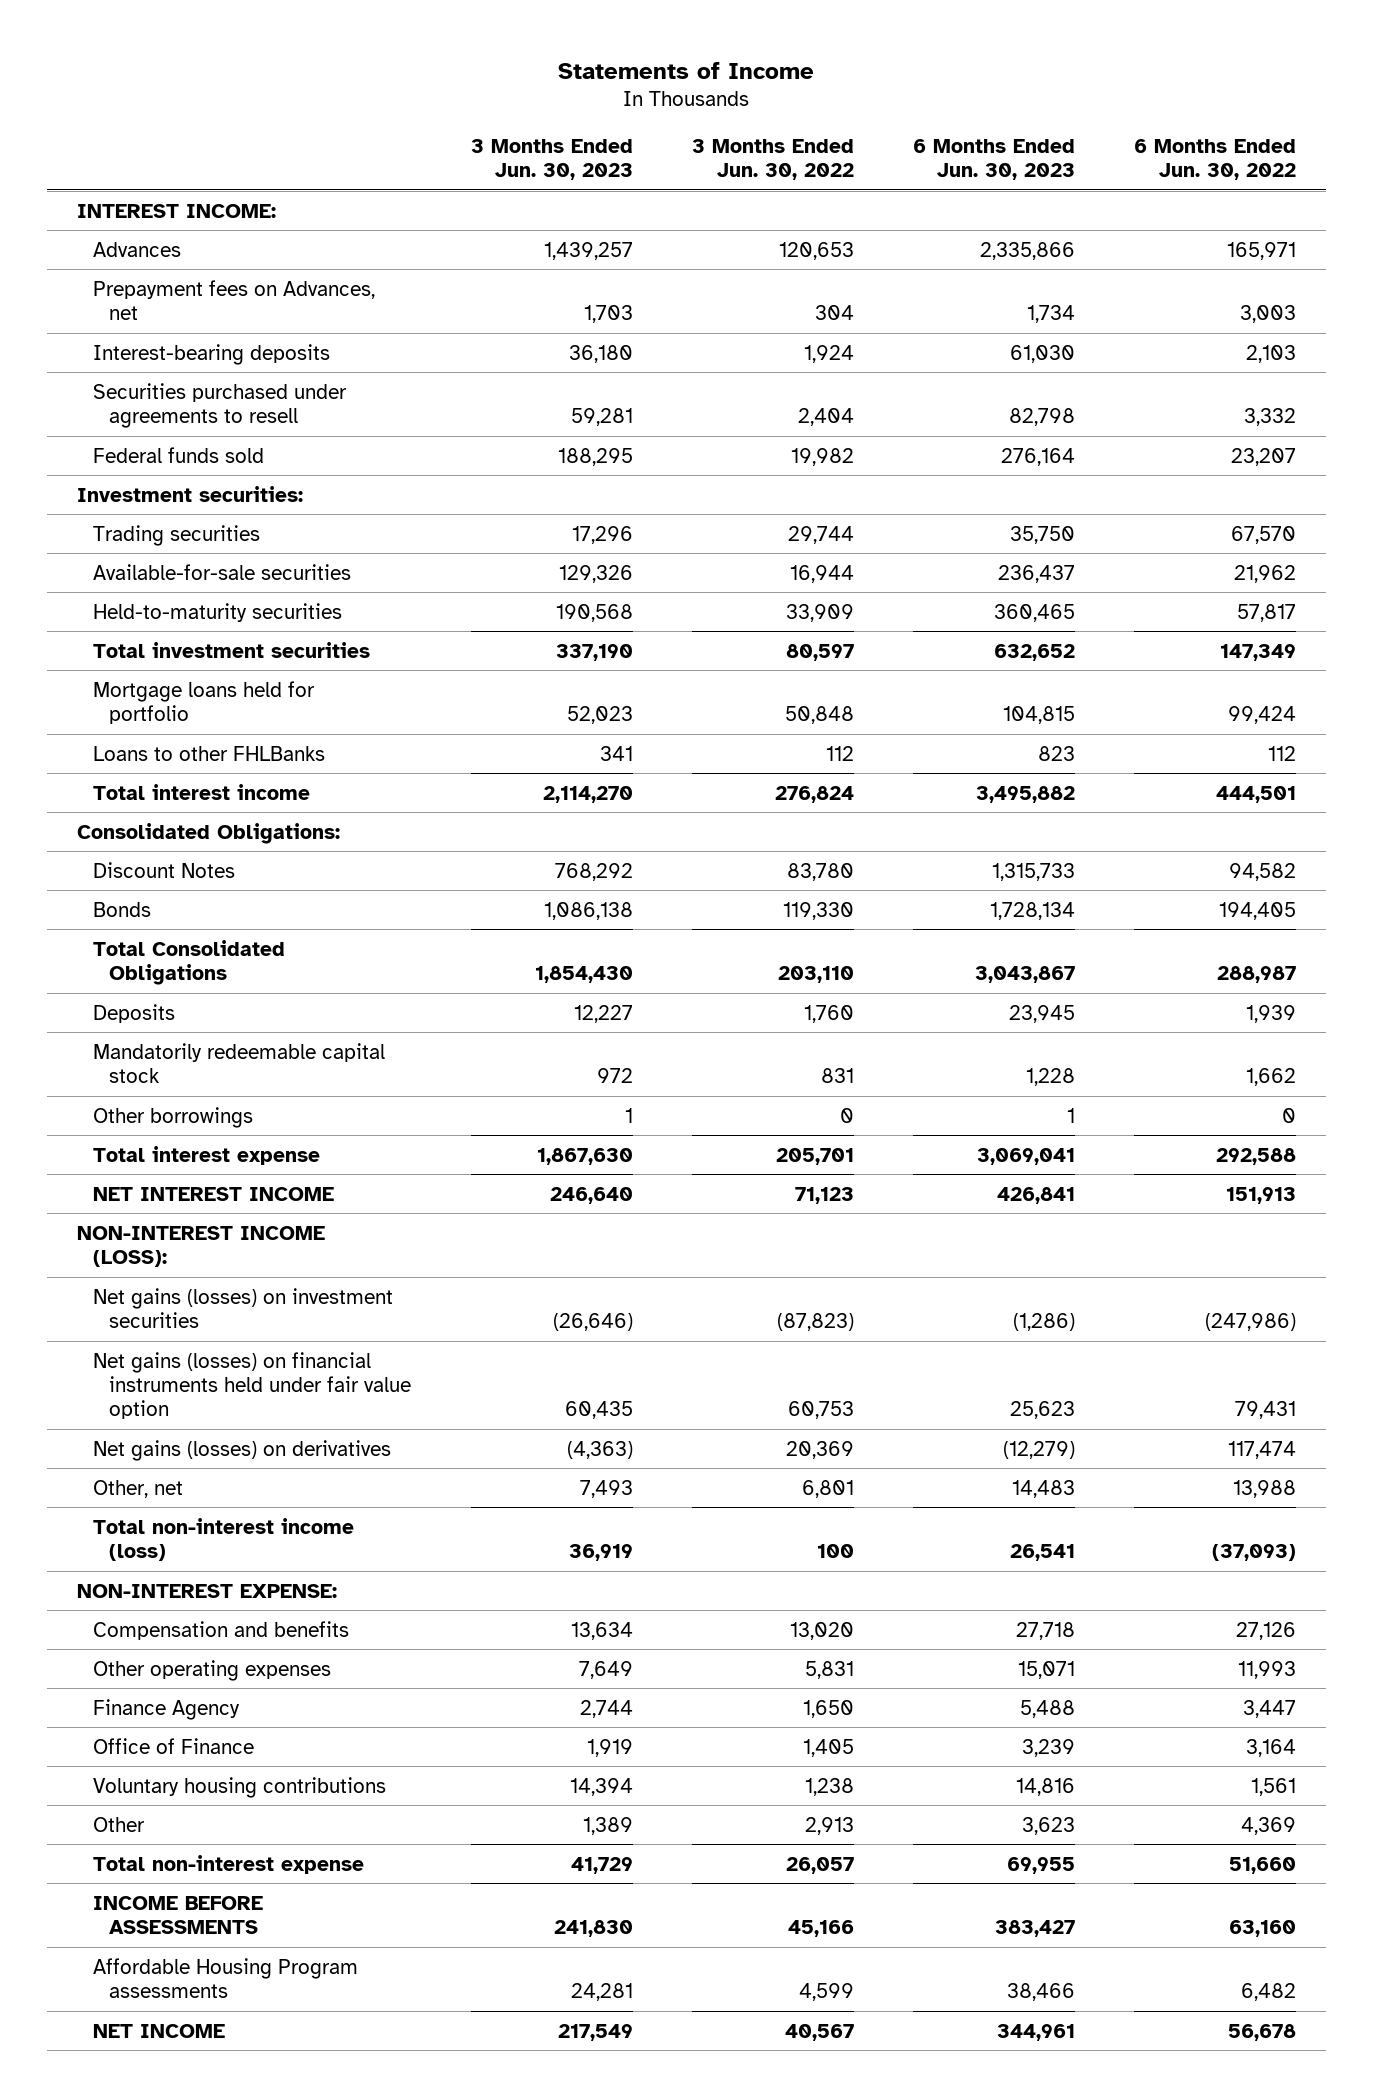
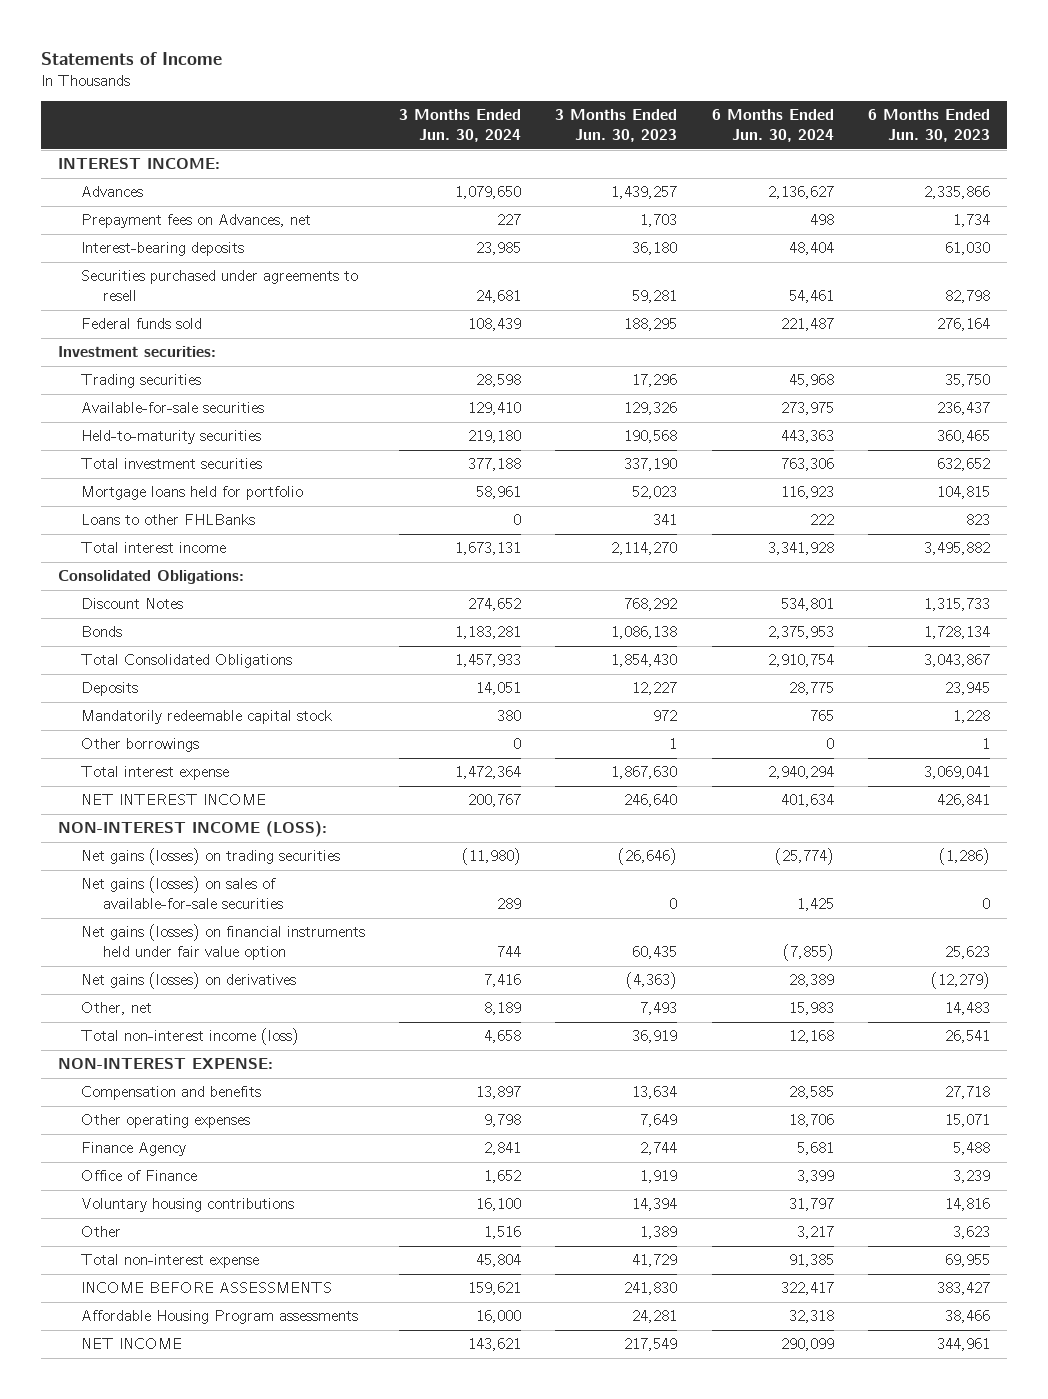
- | 3 Months Ended Jun. 30, 2023 | 3 Months Ended Jun. 30, 2022 | 6 Months Ended Jun. 30, 2023 | 6 Months Ended Jun. 30, 2022
+ | 3 Months Ended Jun. 30, 2024 | 3 Months Ended Jun. 30, 2023 | 6 Months Ended Jun. 30, 2024 | 6 Months Ended Jun. 30, 2023
- Net gains (losses) on investment securities | (26,646) | (87,823) | (1,286) | (247,986)
+ Net gains (losses) on trading securities | (11,980) | (26,646) | (25,774) | (1,286)
+ Net gains (losses) on sales of available-for-sale securities | 289 | 0 | 1,425 | 0

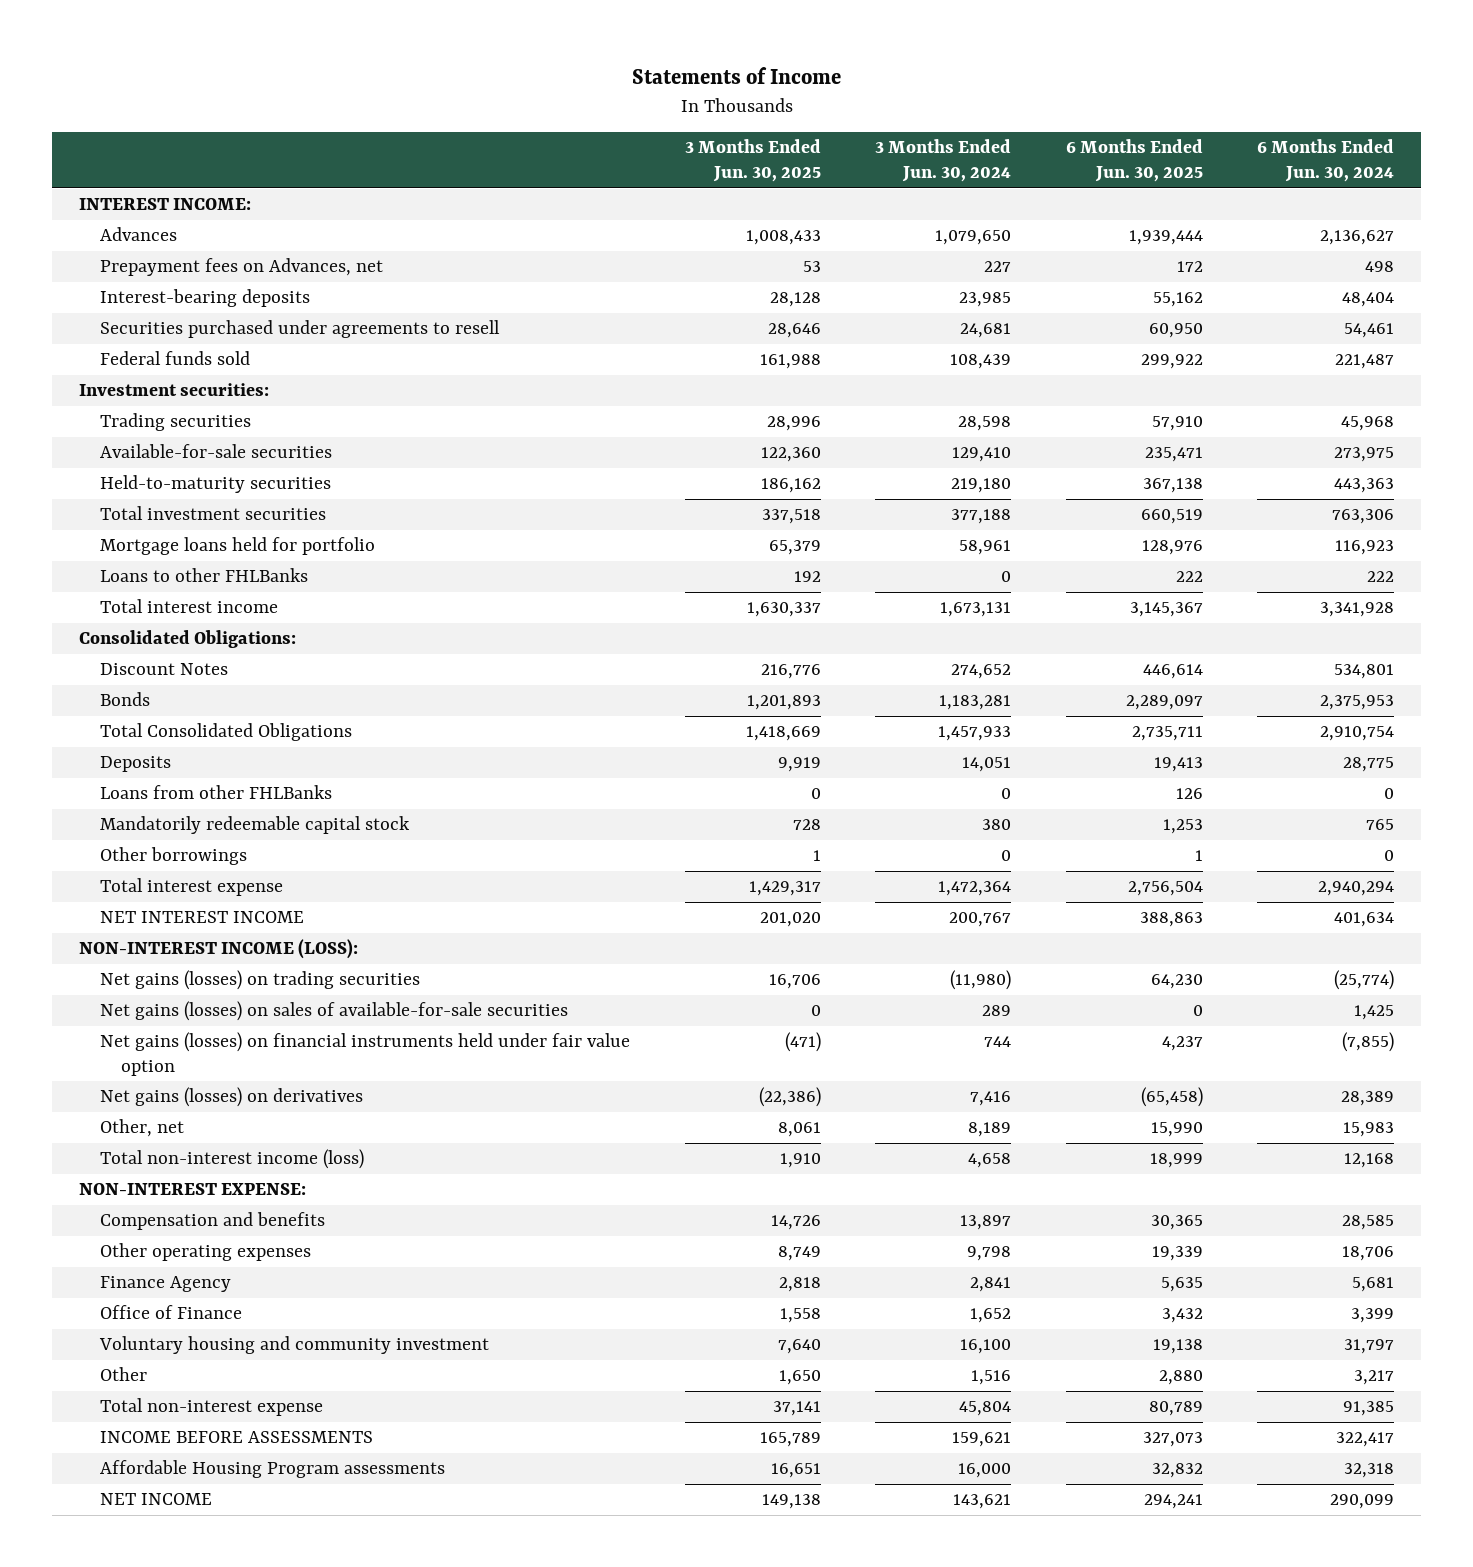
- | 3 Months Ended Jun. 30, 2024 | 3 Months Ended Jun. 30, 2023 | 6 Months Ended Jun. 30, 2024 | 6 Months Ended Jun. 30, 2023
+ | 3 Months Ended Jun. 30, 2025 | 3 Months Ended Jun. 30, 2024 | 6 Months Ended Jun. 30, 2025 | 6 Months Ended Jun. 30, 2024
+ Loans from other FHLBanks | 0 | 0 | 126 | 0
- Voluntary housing contributions | 16,100 | 14,394 | 31,797 | 14,816
+ Voluntary housing and community investment | 7,640 | 16,100 | 19,138 | 31,797

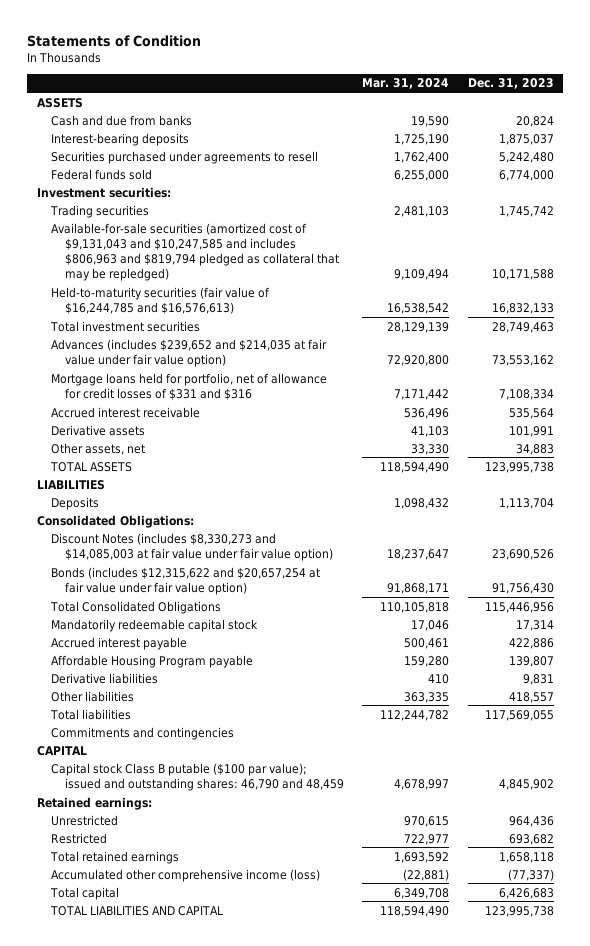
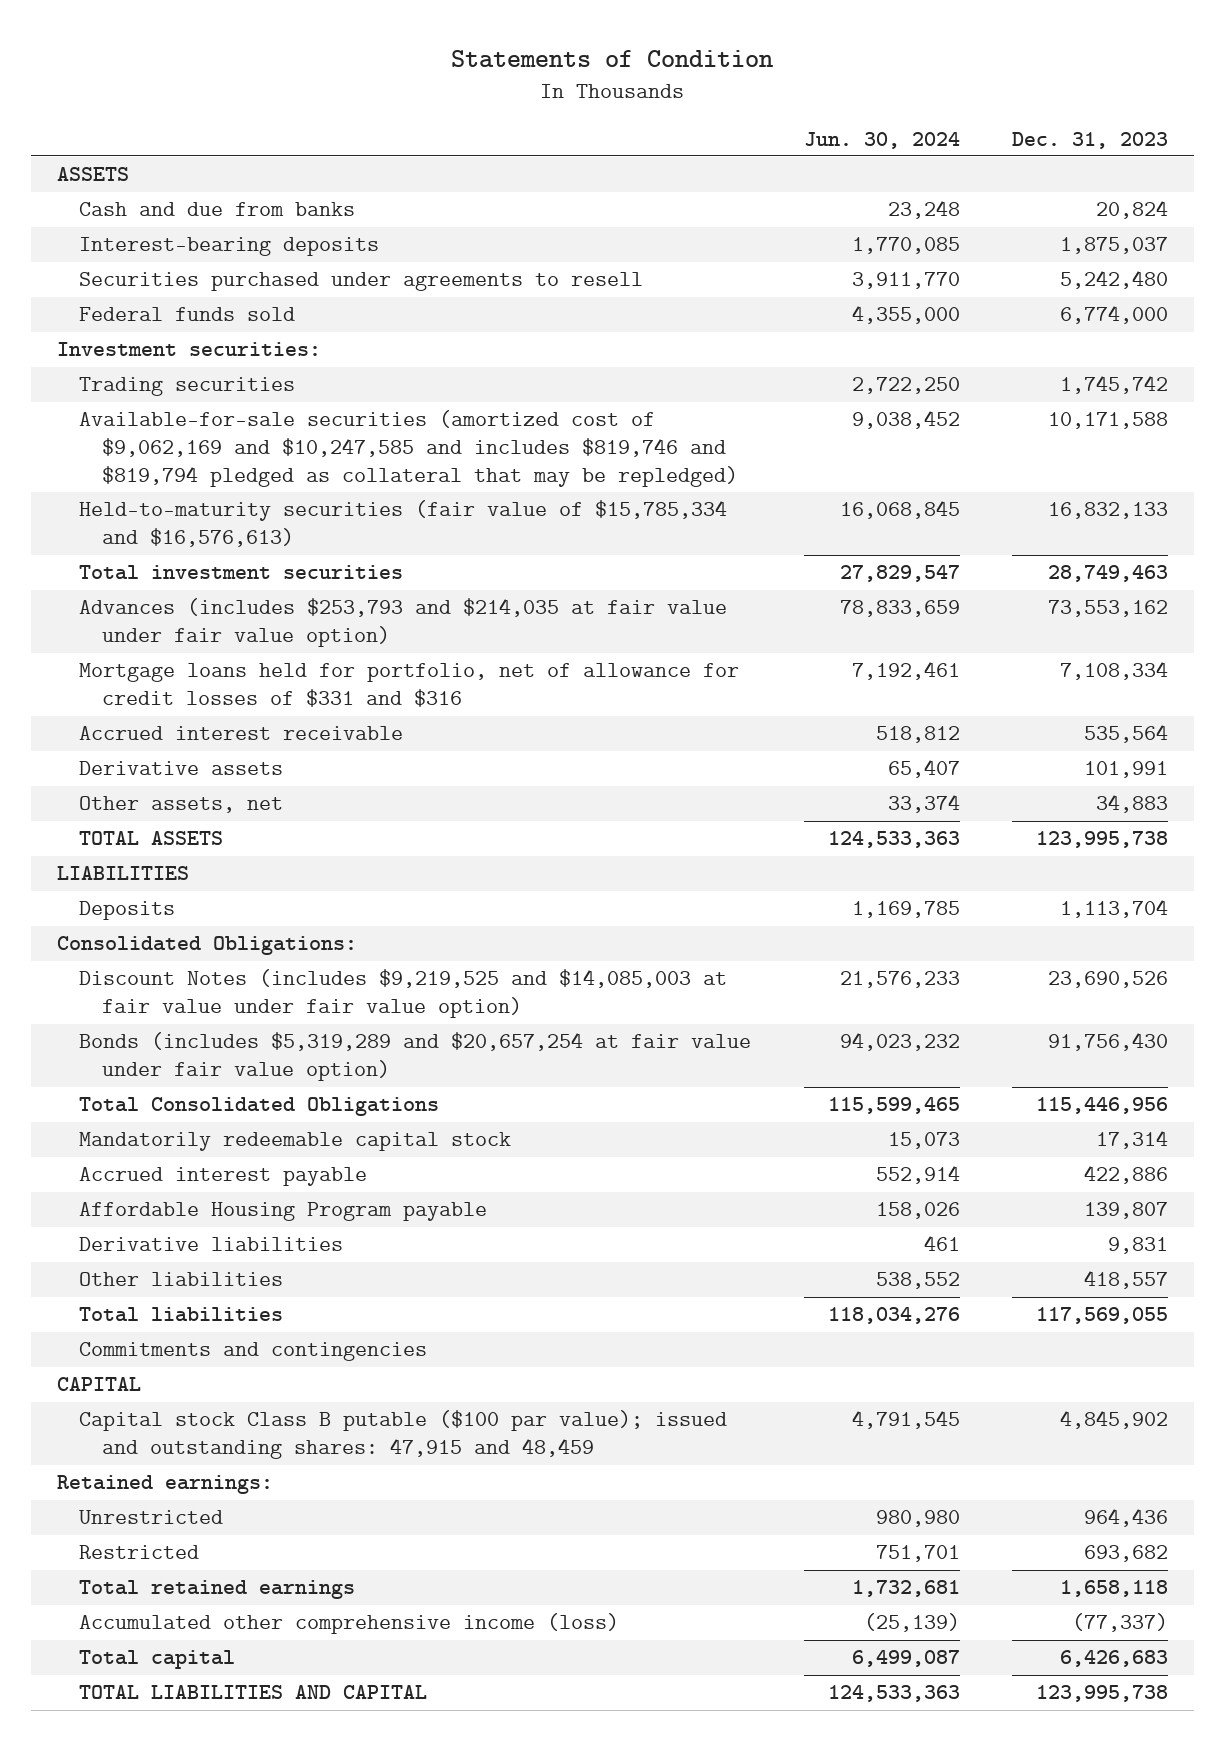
- | Mar. 31, 2024 | Dec. 31, 2023
+ | Jun. 30, 2024 | Dec. 31, 2023
- Available-for-sale securities (amortized cost of $9,131,043 and $10,247,585 and includes $806,963 and $819,794 pledged as collateral that may be repledged) | 9,109,494 | 10,171,588
- Held-to-maturity securities (fair value of $16,244,785 and $16,576,613) | 16,538,542 | 16,832,133
+ Available-for-sale securities (amortized cost of $9,062,169 and $10,247,585 and includes $819,746 and $819,794 pledged as collateral that may be repledged) | 9,038,452 | 10,171,588
+ Held-to-maturity securities (fair value of $15,785,334 and $16,576,613) | 16,068,845 | 16,832,133
- Advances (includes $239,652 and $214,035 at fair value under fair value option) | 72,920,800 | 73,553,162
+ Advances (includes $253,793 and $214,035 at fair value under fair value option) | 78,833,659 | 73,553,162
- Discount Notes (includes $8,330,273 and $14,085,003 at fair value under fair value option) | 18,237,647 | 23,690,526
- Bonds (includes $12,315,622 and $20,657,254 at fair value under fair value option) | 91,868,171 | 91,756,430
+ Discount Notes (includes $9,219,525 and $14,085,003 at fair value under fair value option) | 21,576,233 | 23,690,526
+ Bonds (includes $5,319,289 and $20,657,254 at fair value under fair value option) | 94,023,232 | 91,756,430
- Capital stock Class B putable ($100 par value); issued and outstanding shares: 46,790 and 48,459 | 4,678,997 | 4,845,902
+ Capital stock Class B putable ($100 par value); issued and outstanding shares: 47,915 and 48,459 | 4,791,545 | 4,845,902

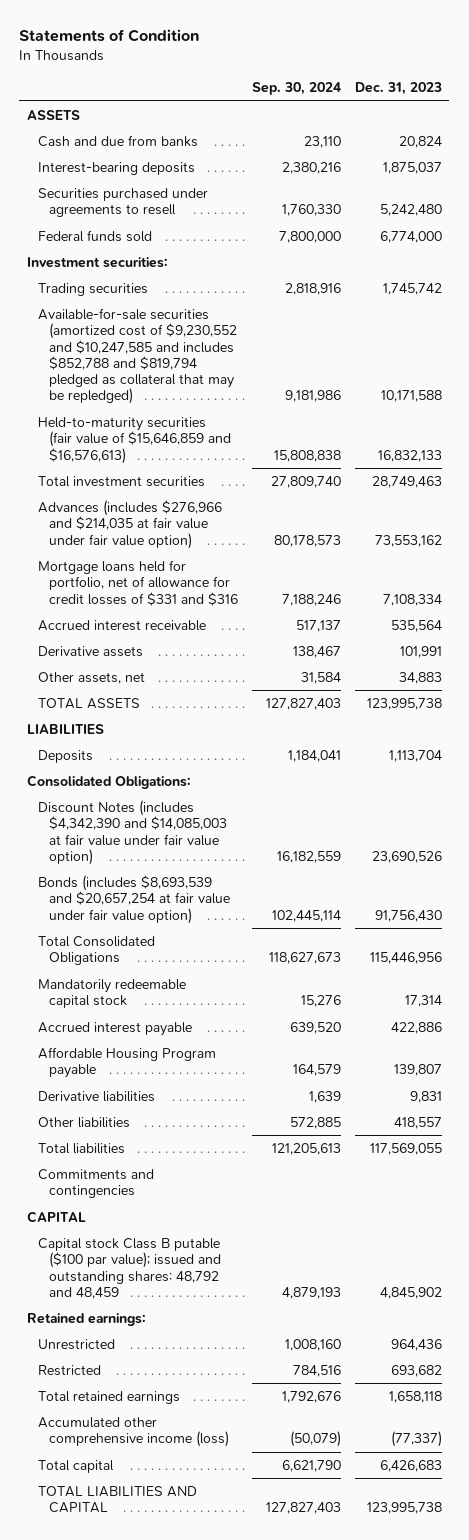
- | Jun. 30, 2024 | Dec. 31, 2023
+ | Sep. 30, 2024 | Dec. 31, 2023
- Available-for-sale securities (amortized cost of $9,062,169 and $10,247,585 and includes $819,746 and $819,794 pledged as collateral that may be repledged) | 9,038,452 | 10,171,588
- Held-to-maturity securities (fair value of $15,785,334 and $16,576,613) | 16,068,845 | 16,832,133
+ Available-for-sale securities (amortized cost of $9,230,552 and $10,247,585 and includes $852,788 and $819,794 pledged as collateral that may be repledged) | 9,181,986 | 10,171,588
+ Held-to-maturity securities (fair value of $15,646,859 and $16,576,613) | 15,808,838 | 16,832,133
- Advances (includes $253,793 and $214,035 at fair value under fair value option) | 78,833,659 | 73,553,162
+ Advances (includes $276,966 and $214,035 at fair value under fair value option) | 80,178,573 | 73,553,162
- Discount Notes (includes $9,219,525 and $14,085,003 at fair value under fair value option) | 21,576,233 | 23,690,526
- Bonds (includes $5,319,289 and $20,657,254 at fair value under fair value option) | 94,023,232 | 91,756,430
+ Discount Notes (includes $4,342,390 and $14,085,003 at fair value under fair value option) | 16,182,559 | 23,690,526
+ Bonds (includes $8,693,539 and $20,657,254 at fair value under fair value option) | 102,445,114 | 91,756,430
- Capital stock Class B putable ($100 par value); issued and outstanding shares: 47,915 and 48,459 | 4,791,545 | 4,845,902
+ Capital stock Class B putable ($100 par value); issued and outstanding shares: 48,792 and 48,459 | 4,879,193 | 4,845,902

